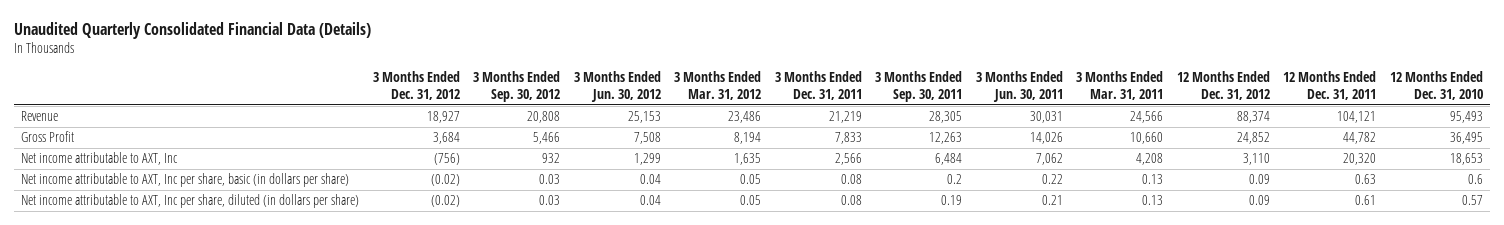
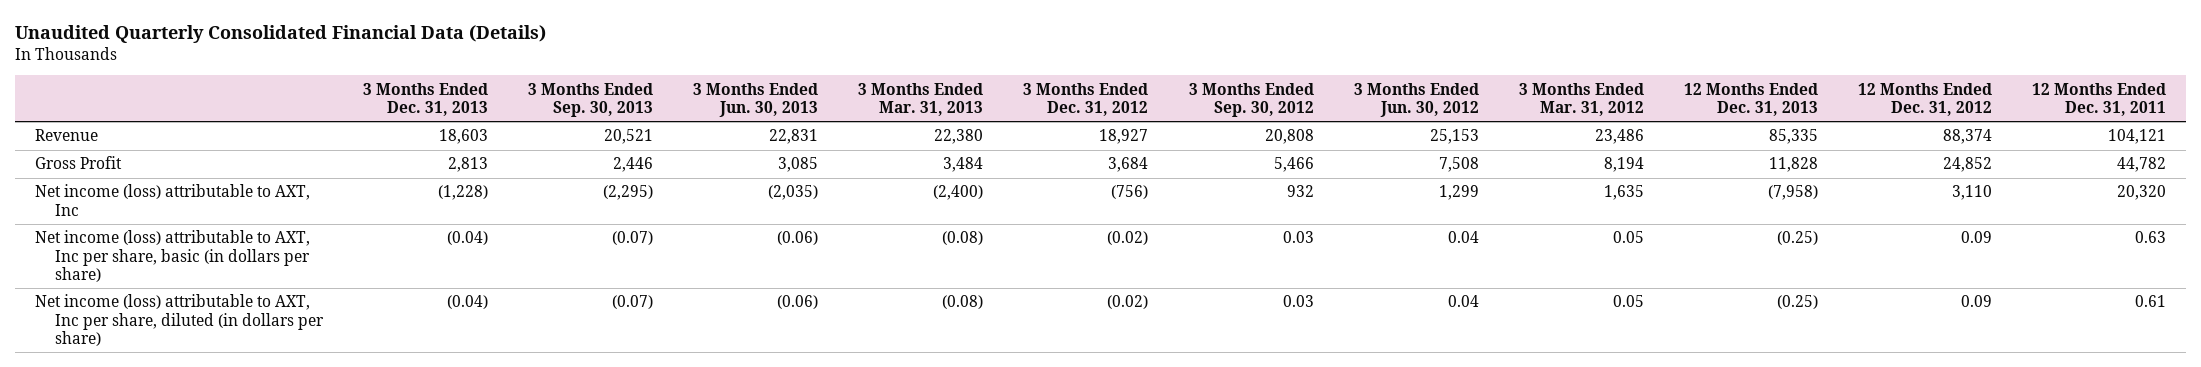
- | 3 Months Ended Dec. 31, 2012 | 3 Months Ended Sep. 30, 2012 | 3 Months Ended Jun. 30, 2012 | 3 Months Ended Mar. 31, 2012 | 3 Months Ended Dec. 31, 2011 | 3 Months Ended Sep. 30, 2011 | 3 Months Ended Jun. 30, 2011 | 3 Months Ended Mar. 31, 2011 | 12 Months Ended Dec. 31, 2012 | 12 Months Ended Dec. 31, 2011 | 12 Months Ended Dec. 31, 2010
+ | 3 Months Ended Dec. 31, 2013 | 3 Months Ended Sep. 30, 2013 | 3 Months Ended Jun. 30, 2013 | 3 Months Ended Mar. 31, 2013 | 3 Months Ended Dec. 31, 2012 | 3 Months Ended Sep. 30, 2012 | 3 Months Ended Jun. 30, 2012 | 3 Months Ended Mar. 31, 2012 | 12 Months Ended Dec. 31, 2013 | 12 Months Ended Dec. 31, 2012 | 12 Months Ended Dec. 31, 2011
- Net income attributable to AXT, Inc | (756) | 932 | 1,299 | 1,635 | 2,566 | 6,484 | 7,062 | 4,208 | 3,110 | 20,320 | 18,653
- Net income attributable to AXT, Inc per share, basic (in dollars per share) | (0.02) | 0.03 | 0.04 | 0.05 | 0.08 | 0.2 | 0.22 | 0.13 | 0.09 | 0.63 | 0.6
- Net income attributable to AXT, Inc per share, diluted (in dollars per share) | (0.02) | 0.03 | 0.04 | 0.05 | 0.08 | 0.19 | 0.21 | 0.13 | 0.09 | 0.61 | 0.57
+ Net income (loss) attributable to AXT, Inc | (1,228) | (2,295) | (2,035) | (2,400) | (756) | 932 | 1,299 | 1,635 | (7,958) | 3,110 | 20,320
+ Net income (loss) attributable to AXT, Inc per share, basic (in dollars per share) | (0.04) | (0.07) | (0.06) | (0.08) | (0.02) | 0.03 | 0.04 | 0.05 | (0.25) | 0.09 | 0.63
+ Net income (loss) attributable to AXT, Inc per share, diluted (in dollars per share) | (0.04) | (0.07) | (0.06) | (0.08) | (0.02) | 0.03 | 0.04 | 0.05 | (0.25) | 0.09 | 0.61

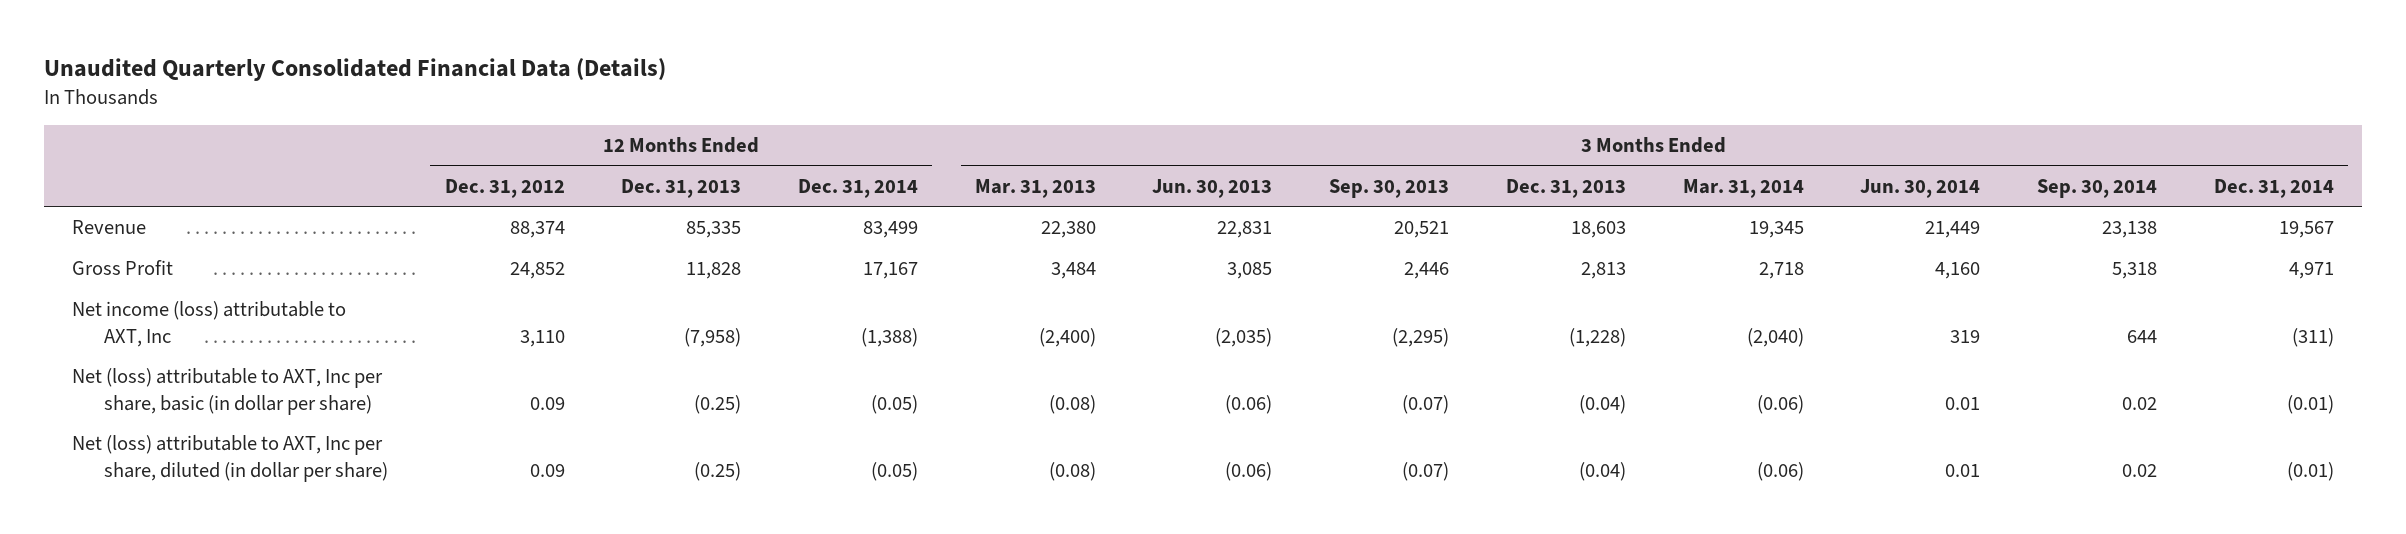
- | 3 Months Ended Dec. 31, 2013 | 3 Months Ended Sep. 30, 2013 | 3 Months Ended Jun. 30, 2013 | 3 Months Ended Mar. 31, 2013 | 3 Months Ended Dec. 31, 2012 | 3 Months Ended Sep. 30, 2012 | 3 Months Ended Jun. 30, 2012 | 3 Months Ended Mar. 31, 2012 | 12 Months Ended Dec. 31, 2013 | 12 Months Ended Dec. 31, 2012 | 12 Months Ended Dec. 31, 2011
+ | 12 Months Ended Dec. 31, 2012 | 12 Months Ended Dec. 31, 2013 | 12 Months Ended Dec. 31, 2014 | 3 Months Ended Mar. 31, 2013 | 3 Months Ended Jun. 30, 2013 | 3 Months Ended Sep. 30, 2013 | 3 Months Ended Dec. 31, 2013 | 3 Months Ended Mar. 31, 2014 | 3 Months Ended Jun. 30, 2014 | 3 Months Ended Sep. 30, 2014 | 3 Months Ended Dec. 31, 2014
- Net income (loss) attributable to AXT, Inc per share, basic (in dollars per share) | (0.04) | (0.07) | (0.06) | (0.08) | (0.02) | 0.03 | 0.04 | 0.05 | (0.25) | 0.09 | 0.63
- Net income (loss) attributable to AXT, Inc per share, diluted (in dollars per share) | (0.04) | (0.07) | (0.06) | (0.08) | (0.02) | 0.03 | 0.04 | 0.05 | (0.25) | 0.09 | 0.61
+ Net (loss) attributable to AXT, Inc per share, basic (in dollar per share) | 0.09 | (0.25) | (0.05) | (0.08) | (0.06) | (0.07) | (0.04) | (0.06) | 0.01 | 0.02 | (0.01)
+ Net (loss) attributable to AXT, Inc per share, diluted (in dollar per share) | 0.09 | (0.25) | (0.05) | (0.08) | (0.06) | (0.07) | (0.04) | (0.06) | 0.01 | 0.02 | (0.01)

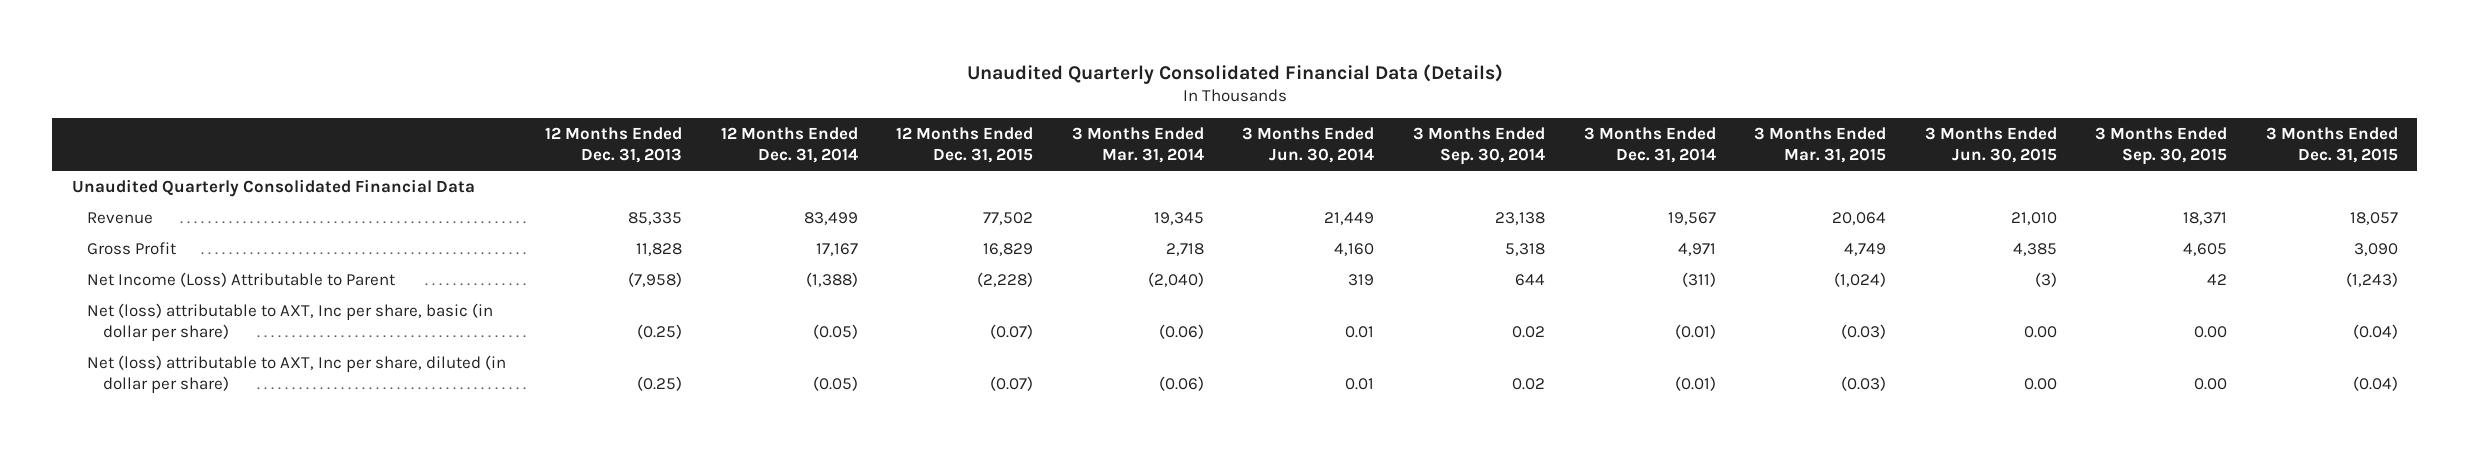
- | 12 Months Ended Dec. 31, 2012 | 12 Months Ended Dec. 31, 2013 | 12 Months Ended Dec. 31, 2014 | 3 Months Ended Mar. 31, 2013 | 3 Months Ended Jun. 30, 2013 | 3 Months Ended Sep. 30, 2013 | 3 Months Ended Dec. 31, 2013 | 3 Months Ended Mar. 31, 2014 | 3 Months Ended Jun. 30, 2014 | 3 Months Ended Sep. 30, 2014 | 3 Months Ended Dec. 31, 2014
+ | 12 Months Ended Dec. 31, 2013 | 12 Months Ended Dec. 31, 2014 | 12 Months Ended Dec. 31, 2015 | 3 Months Ended Mar. 31, 2014 | 3 Months Ended Jun. 30, 2014 | 3 Months Ended Sep. 30, 2014 | 3 Months Ended Dec. 31, 2014 | 3 Months Ended Mar. 31, 2015 | 3 Months Ended Jun. 30, 2015 | 3 Months Ended Sep. 30, 2015 | 3 Months Ended Dec. 31, 2015
+ Unaudited Quarterly Consolidated Financial Data
- Net income (loss) attributable to AXT, Inc | 3,110 | (7,958) | (1,388) | (2,400) | (2,035) | (2,295) | (1,228) | (2,040) | 319 | 644 | (311)
+ Net Income (Loss) Attributable to Parent | (7,958) | (1,388) | (2,228) | (2,040) | 319 | 644 | (311) | (1,024) | (3) | 42 | (1,243)

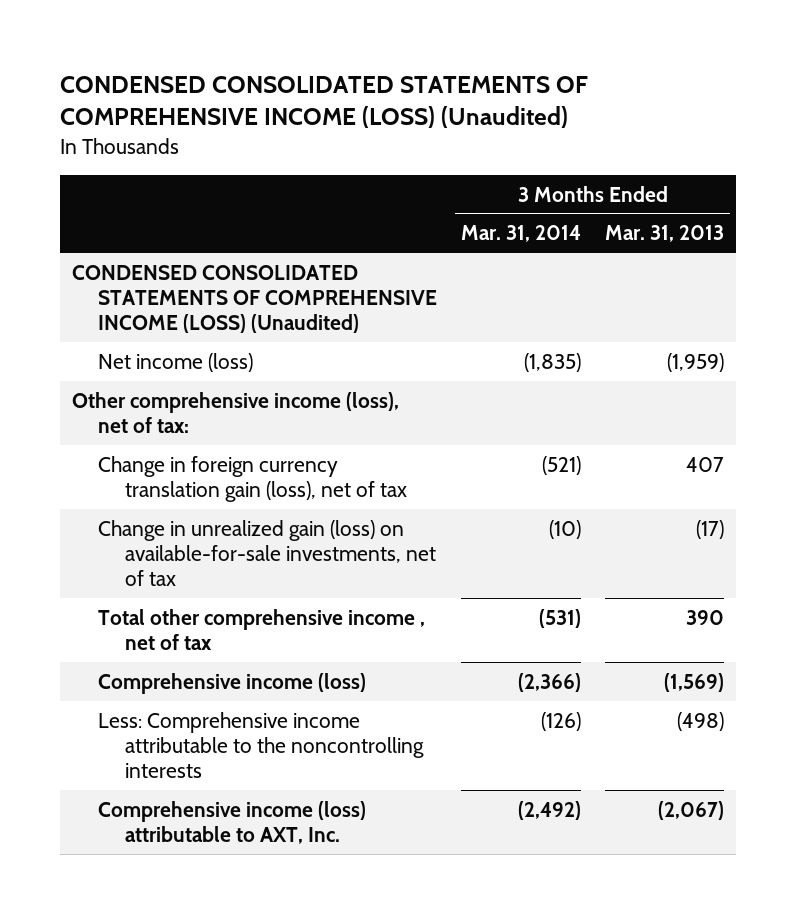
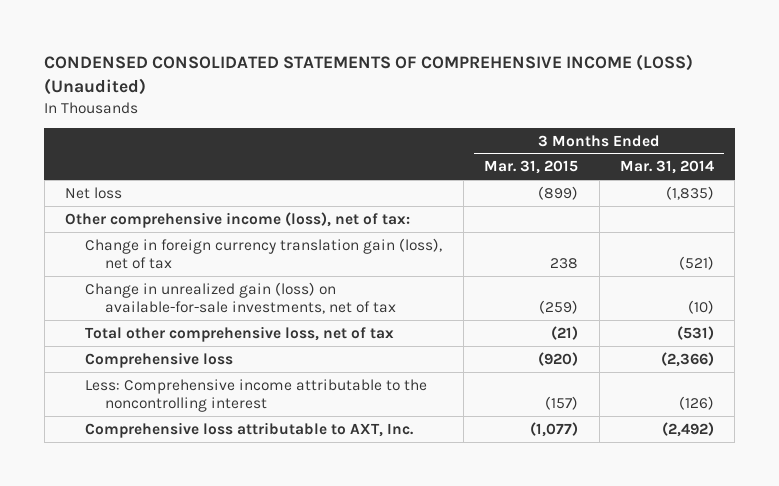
- | 3 Months Ended Mar. 31, 2014 | 3 Months Ended Mar. 31, 2013
+ | 3 Months Ended Mar. 31, 2015 | 3 Months Ended Mar. 31, 2014
- CONDENSED CONSOLIDATED STATEMENTS OF COMPREHENSIVE INCOME (LOSS) (Unaudited)
- Net income (loss) | (1,835) | (1,959)
+ Net loss | (899) | (1,835)
- Total other comprehensive income , net of tax | (531) | 390
- Comprehensive income (loss) | (2,366) | (1,569)
- Less: Comprehensive income attributable to the noncontrolling interests | (126) | (498)
- Comprehensive income (loss) attributable to AXT, Inc. | (2,492) | (2,067)
+ Total other comprehensive loss, net of tax | (21) | (531)
+ Comprehensive loss | (920) | (2,366)
+ Less: Comprehensive income attributable to the noncontrolling interest | (157) | (126)
+ Comprehensive loss attributable to AXT, Inc. | (1,077) | (2,492)

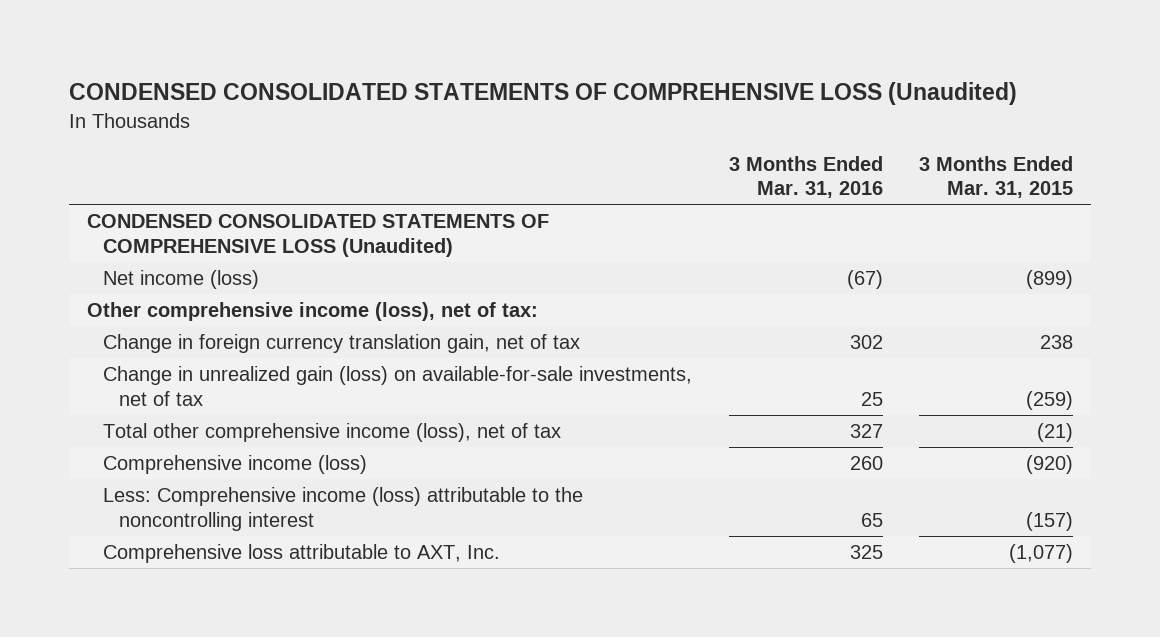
- CONDENSED CONSOLIDATED STATEMENTS OF COMPREHENSIVE INCOME (LOSS) (Unaudited)
+ CONDENSED CONSOLIDATED STATEMENTS OF COMPREHENSIVE LOSS (Unaudited)
- | 3 Months Ended Mar. 31, 2015 | 3 Months Ended Mar. 31, 2014
+ | 3 Months Ended Mar. 31, 2016 | 3 Months Ended Mar. 31, 2015
- Net loss | (899) | (1,835)
+ CONDENSED CONSOLIDATED STATEMENTS OF COMPREHENSIVE LOSS (Unaudited)
+ Net income (loss) | (67) | (899)
- Change in foreign currency translation gain (loss), net of tax | 238 | (521)
+ Change in foreign currency translation gain, net of tax | 302 | 238
- Total other comprehensive loss, net of tax | (21) | (531)
- Comprehensive loss | (920) | (2,366)
- Less: Comprehensive income attributable to the noncontrolling interest | (157) | (126)
+ Total other comprehensive income (loss), net of tax | 327 | (21)
+ Comprehensive income (loss) | 260 | (920)
+ Less: Comprehensive income (loss) attributable to the noncontrolling interest | 65 | (157)

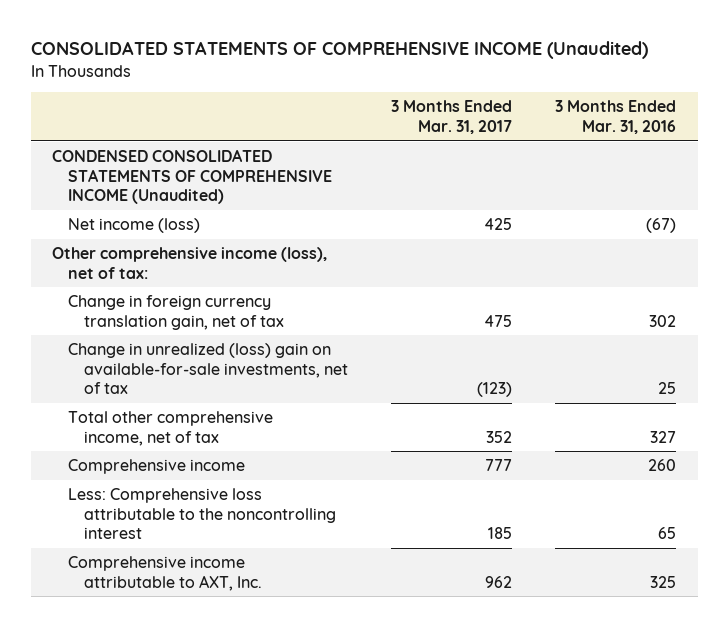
- CONDENSED CONSOLIDATED STATEMENTS OF COMPREHENSIVE LOSS (Unaudited)
+ CONSOLIDATED STATEMENTS OF COMPREHENSIVE INCOME (Unaudited)
- | 3 Months Ended Mar. 31, 2016 | 3 Months Ended Mar. 31, 2015
+ | 3 Months Ended Mar. 31, 2017 | 3 Months Ended Mar. 31, 2016
- CONDENSED CONSOLIDATED STATEMENTS OF COMPREHENSIVE LOSS (Unaudited)
+ CONDENSED CONSOLIDATED STATEMENTS OF COMPREHENSIVE INCOME (Unaudited)
- Change in unrealized gain (loss) on available-for-sale investments, net of tax | 25 | (259)
- Total other comprehensive income (loss), net of tax | 327 | (21)
- Comprehensive income (loss) | 260 | (920)
- Less: Comprehensive income (loss) attributable to the noncontrolling interest | 65 | (157)
- Comprehensive loss attributable to AXT, Inc. | 325 | (1,077)
+ Change in unrealized (loss) gain on available-for-sale investments, net of tax | (123) | 25
+ Total other comprehensive income, net of tax | 352 | 327
+ Comprehensive income | 777 | 260
+ Less: Comprehensive loss attributable to the noncontrolling interest | 185 | 65
+ Comprehensive income attributable to AXT, Inc. | 962 | 325

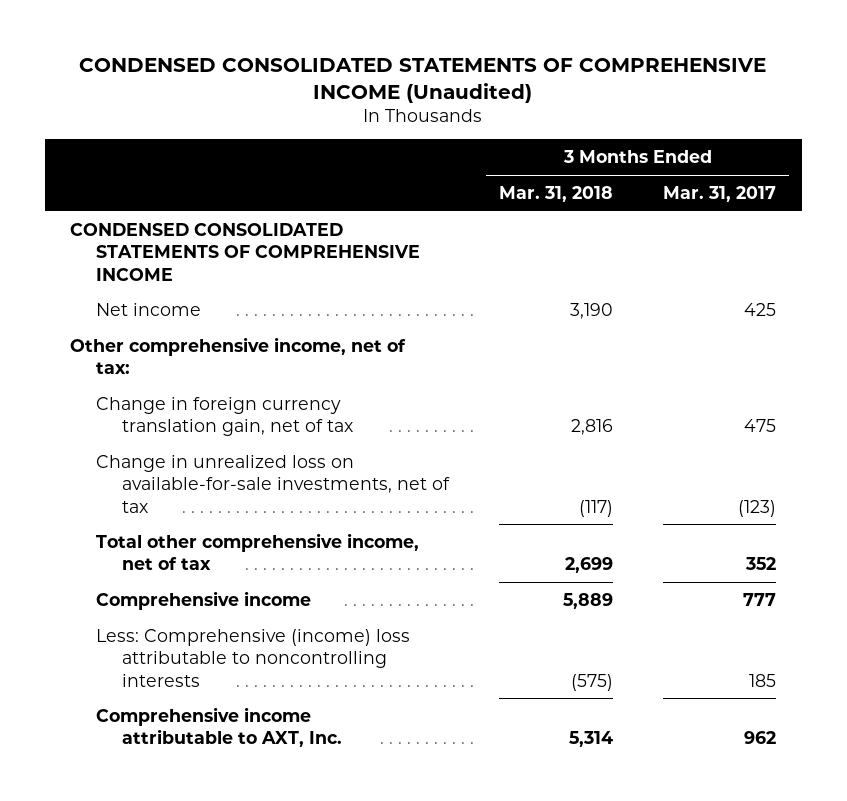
- CONSOLIDATED STATEMENTS OF COMPREHENSIVE INCOME (Unaudited)
+ CONDENSED CONSOLIDATED STATEMENTS OF COMPREHENSIVE INCOME (Unaudited)
- | 3 Months Ended Mar. 31, 2017 | 3 Months Ended Mar. 31, 2016
+ | 3 Months Ended Mar. 31, 2018 | 3 Months Ended Mar. 31, 2017
- CONDENSED CONSOLIDATED STATEMENTS OF COMPREHENSIVE INCOME (Unaudited)
- Net income (loss) | 425 | (67)
- Other comprehensive income (loss), net of tax:
+ CONDENSED CONSOLIDATED STATEMENTS OF COMPREHENSIVE INCOME
+ Net income | 3,190 | 425
+ Other comprehensive income, net of tax:
- Change in unrealized (loss) gain on available-for-sale investments, net of tax | (123) | 25
+ Change in unrealized loss on available-for-sale investments, net of tax | (117) | (123)
- Less: Comprehensive loss attributable to the noncontrolling interest | 185 | 65
+ Less: Comprehensive (income) loss attributable to noncontrolling interests | (575) | 185

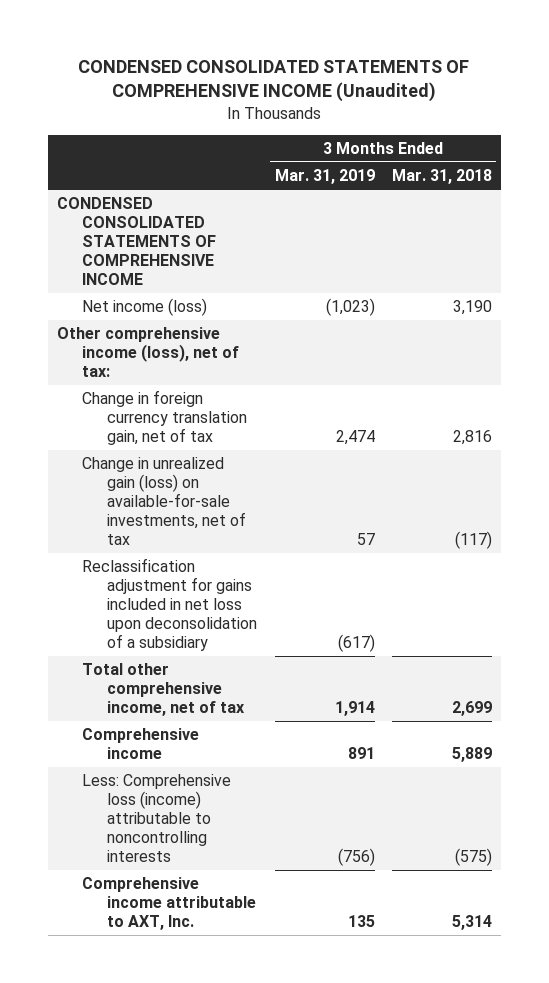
- | 3 Months Ended Mar. 31, 2018 | 3 Months Ended Mar. 31, 2017
+ | 3 Months Ended Mar. 31, 2019 | 3 Months Ended Mar. 31, 2018
- Net income | 3,190 | 425
- Other comprehensive income, net of tax:
+ Net income (loss) | (1,023) | 3,190
+ Other comprehensive income (loss), net of tax:
- Change in unrealized loss on available-for-sale investments, net of tax | (117) | (123)
+ Change in unrealized gain (loss) on available-for-sale investments, net of tax | 57 | (117)
+ Reclassification adjustment for gains included in net loss upon deconsolidation of a subsidiary | (617) |
- Less: Comprehensive (income) loss attributable to noncontrolling interests | (575) | 185
+ Less: Comprehensive loss (income) attributable to noncontrolling interests | (756) | (575)

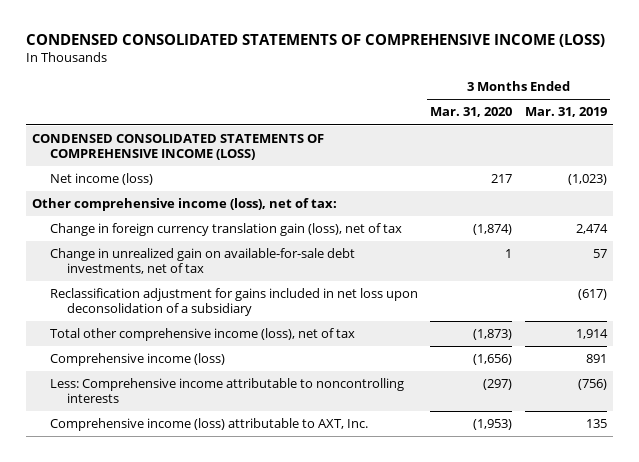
- CONDENSED CONSOLIDATED STATEMENTS OF COMPREHENSIVE INCOME (Unaudited)
+ CONDENSED CONSOLIDATED STATEMENTS OF COMPREHENSIVE INCOME (LOSS)
- | 3 Months Ended Mar. 31, 2019 | 3 Months Ended Mar. 31, 2018
+ | 3 Months Ended Mar. 31, 2020 | 3 Months Ended Mar. 31, 2019
- CONDENSED CONSOLIDATED STATEMENTS OF COMPREHENSIVE INCOME
+ CONDENSED CONSOLIDATED STATEMENTS OF COMPREHENSIVE INCOME (LOSS)
- Change in foreign currency translation gain, net of tax | 2,474 | 2,816
- Change in unrealized gain (loss) on available-for-sale investments, net of tax | 57 | (117)
+ Change in foreign currency translation gain (loss), net of tax | (1,874) | 2,474
+ Change in unrealized gain on available-for-sale debt investments, net of tax | 1 | 57
- Total other comprehensive income, net of tax | 1,914 | 2,699
- Comprehensive income | 891 | 5,889
- Less: Comprehensive loss (income) attributable to noncontrolling interests | (756) | (575)
- Comprehensive income attributable to AXT, Inc. | 135 | 5,314
+ Total other comprehensive income (loss), net of tax | (1,873) | 1,914
+ Comprehensive income (loss) | (1,656) | 891
+ Less: Comprehensive income attributable to noncontrolling interests | (297) | (756)
+ Comprehensive income (loss) attributable to AXT, Inc. | (1,953) | 135

